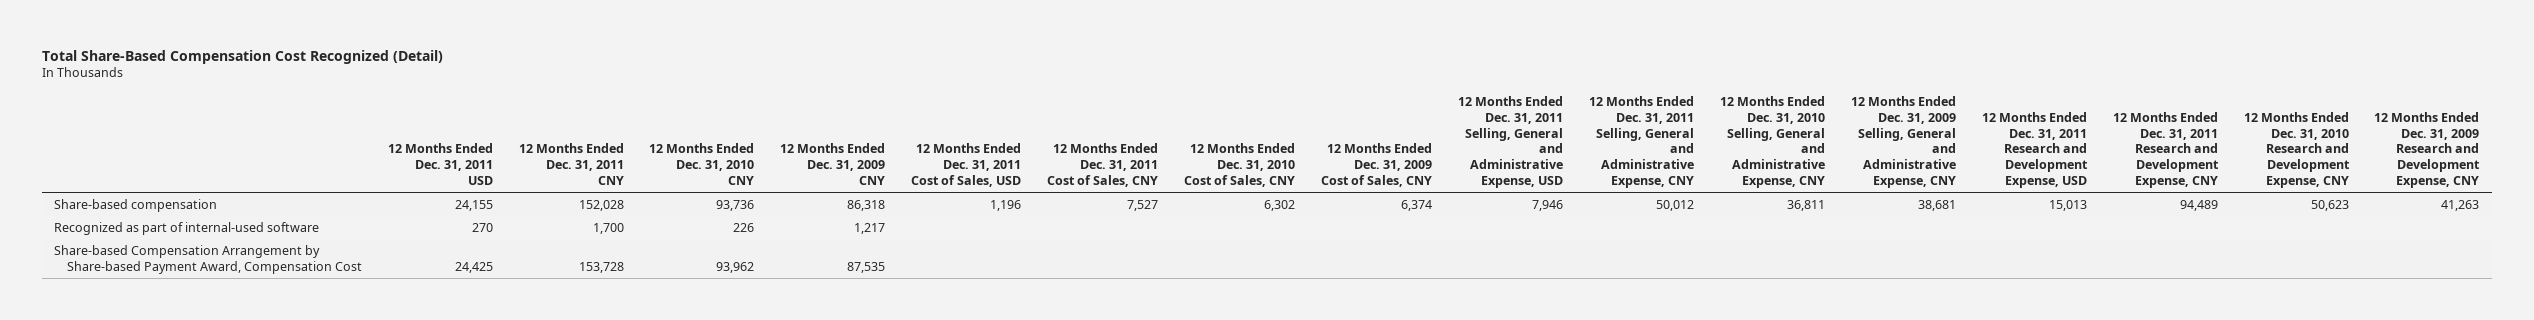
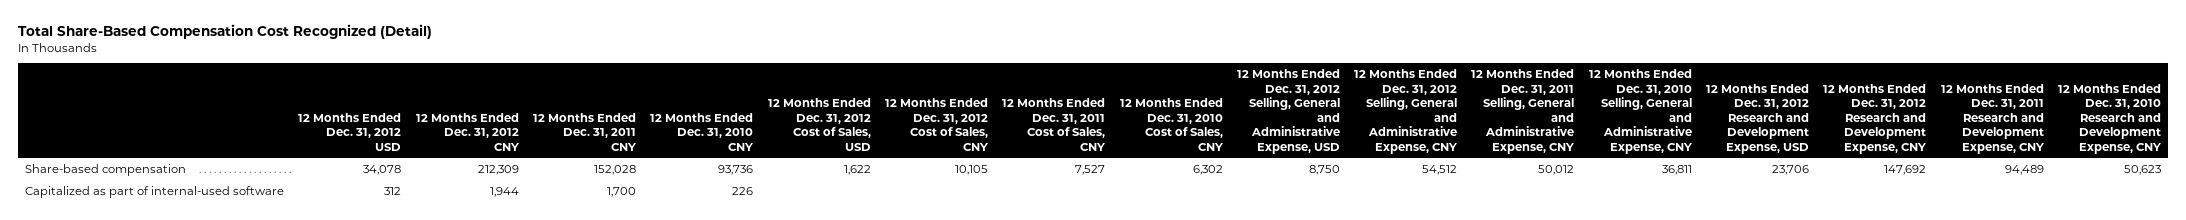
- | 12 Months Ended Dec. 31, 2011 USD | 12 Months Ended Dec. 31, 2011 CNY | 12 Months Ended Dec. 31, 2010 CNY | 12 Months Ended Dec. 31, 2009 CNY | 12 Months Ended Dec. 31, 2011 Cost of Sales, USD | 12 Months Ended Dec. 31, 2011 Cost of Sales, CNY | 12 Months Ended Dec. 31, 2010 Cost of Sales, CNY | 12 Months Ended Dec. 31, 2009 Cost of Sales, CNY | 12 Months Ended Dec. 31, 2011 Selling, General and Administrative Expense, USD | 12 Months Ended Dec. 31, 2011 Selling, General and Administrative Expense, CNY | 12 Months Ended Dec. 31, 2010 Selling, General and Administrative Expense, CNY | 12 Months Ended Dec. 31, 2009 Selling, General and Administrative Expense, CNY | 12 Months Ended Dec. 31, 2011 Research and Development Expense, USD | 12 Months Ended Dec. 31, 2011 Research and Development Expense, CNY | 12 Months Ended Dec. 31, 2010 Research and Development Expense, CNY | 12 Months Ended Dec. 31, 2009 Research and Development Expense, CNY
+ | 12 Months Ended Dec. 31, 2012 USD | 12 Months Ended Dec. 31, 2012 CNY | 12 Months Ended Dec. 31, 2011 CNY | 12 Months Ended Dec. 31, 2010 CNY | 12 Months Ended Dec. 31, 2012 Cost of Sales, USD | 12 Months Ended Dec. 31, 2012 Cost of Sales, CNY | 12 Months Ended Dec. 31, 2011 Cost of Sales, CNY | 12 Months Ended Dec. 31, 2010 Cost of Sales, CNY | 12 Months Ended Dec. 31, 2012 Selling, General and Administrative Expense, USD | 12 Months Ended Dec. 31, 2012 Selling, General and Administrative Expense, CNY | 12 Months Ended Dec. 31, 2011 Selling, General and Administrative Expense, CNY | 12 Months Ended Dec. 31, 2010 Selling, General and Administrative Expense, CNY | 12 Months Ended Dec. 31, 2012 Research and Development Expense, USD | 12 Months Ended Dec. 31, 2012 Research and Development Expense, CNY | 12 Months Ended Dec. 31, 2011 Research and Development Expense, CNY | 12 Months Ended Dec. 31, 2010 Research and Development Expense, CNY
- Recognized as part of internal-used software | 270 | 1,700 | 226 | 1,217 | | | | | | | | | | | |
- Share-based Compensation Arrangement by Share-based Payment Award, Compensation Cost | 24,425 | 153,728 | 93,962 | 87,535 | | | | | | | | | | | |
+ Capitalized as part of internal-used software | 312 | 1,944 | 1,700 | 226 | | | | | | | | | | | |

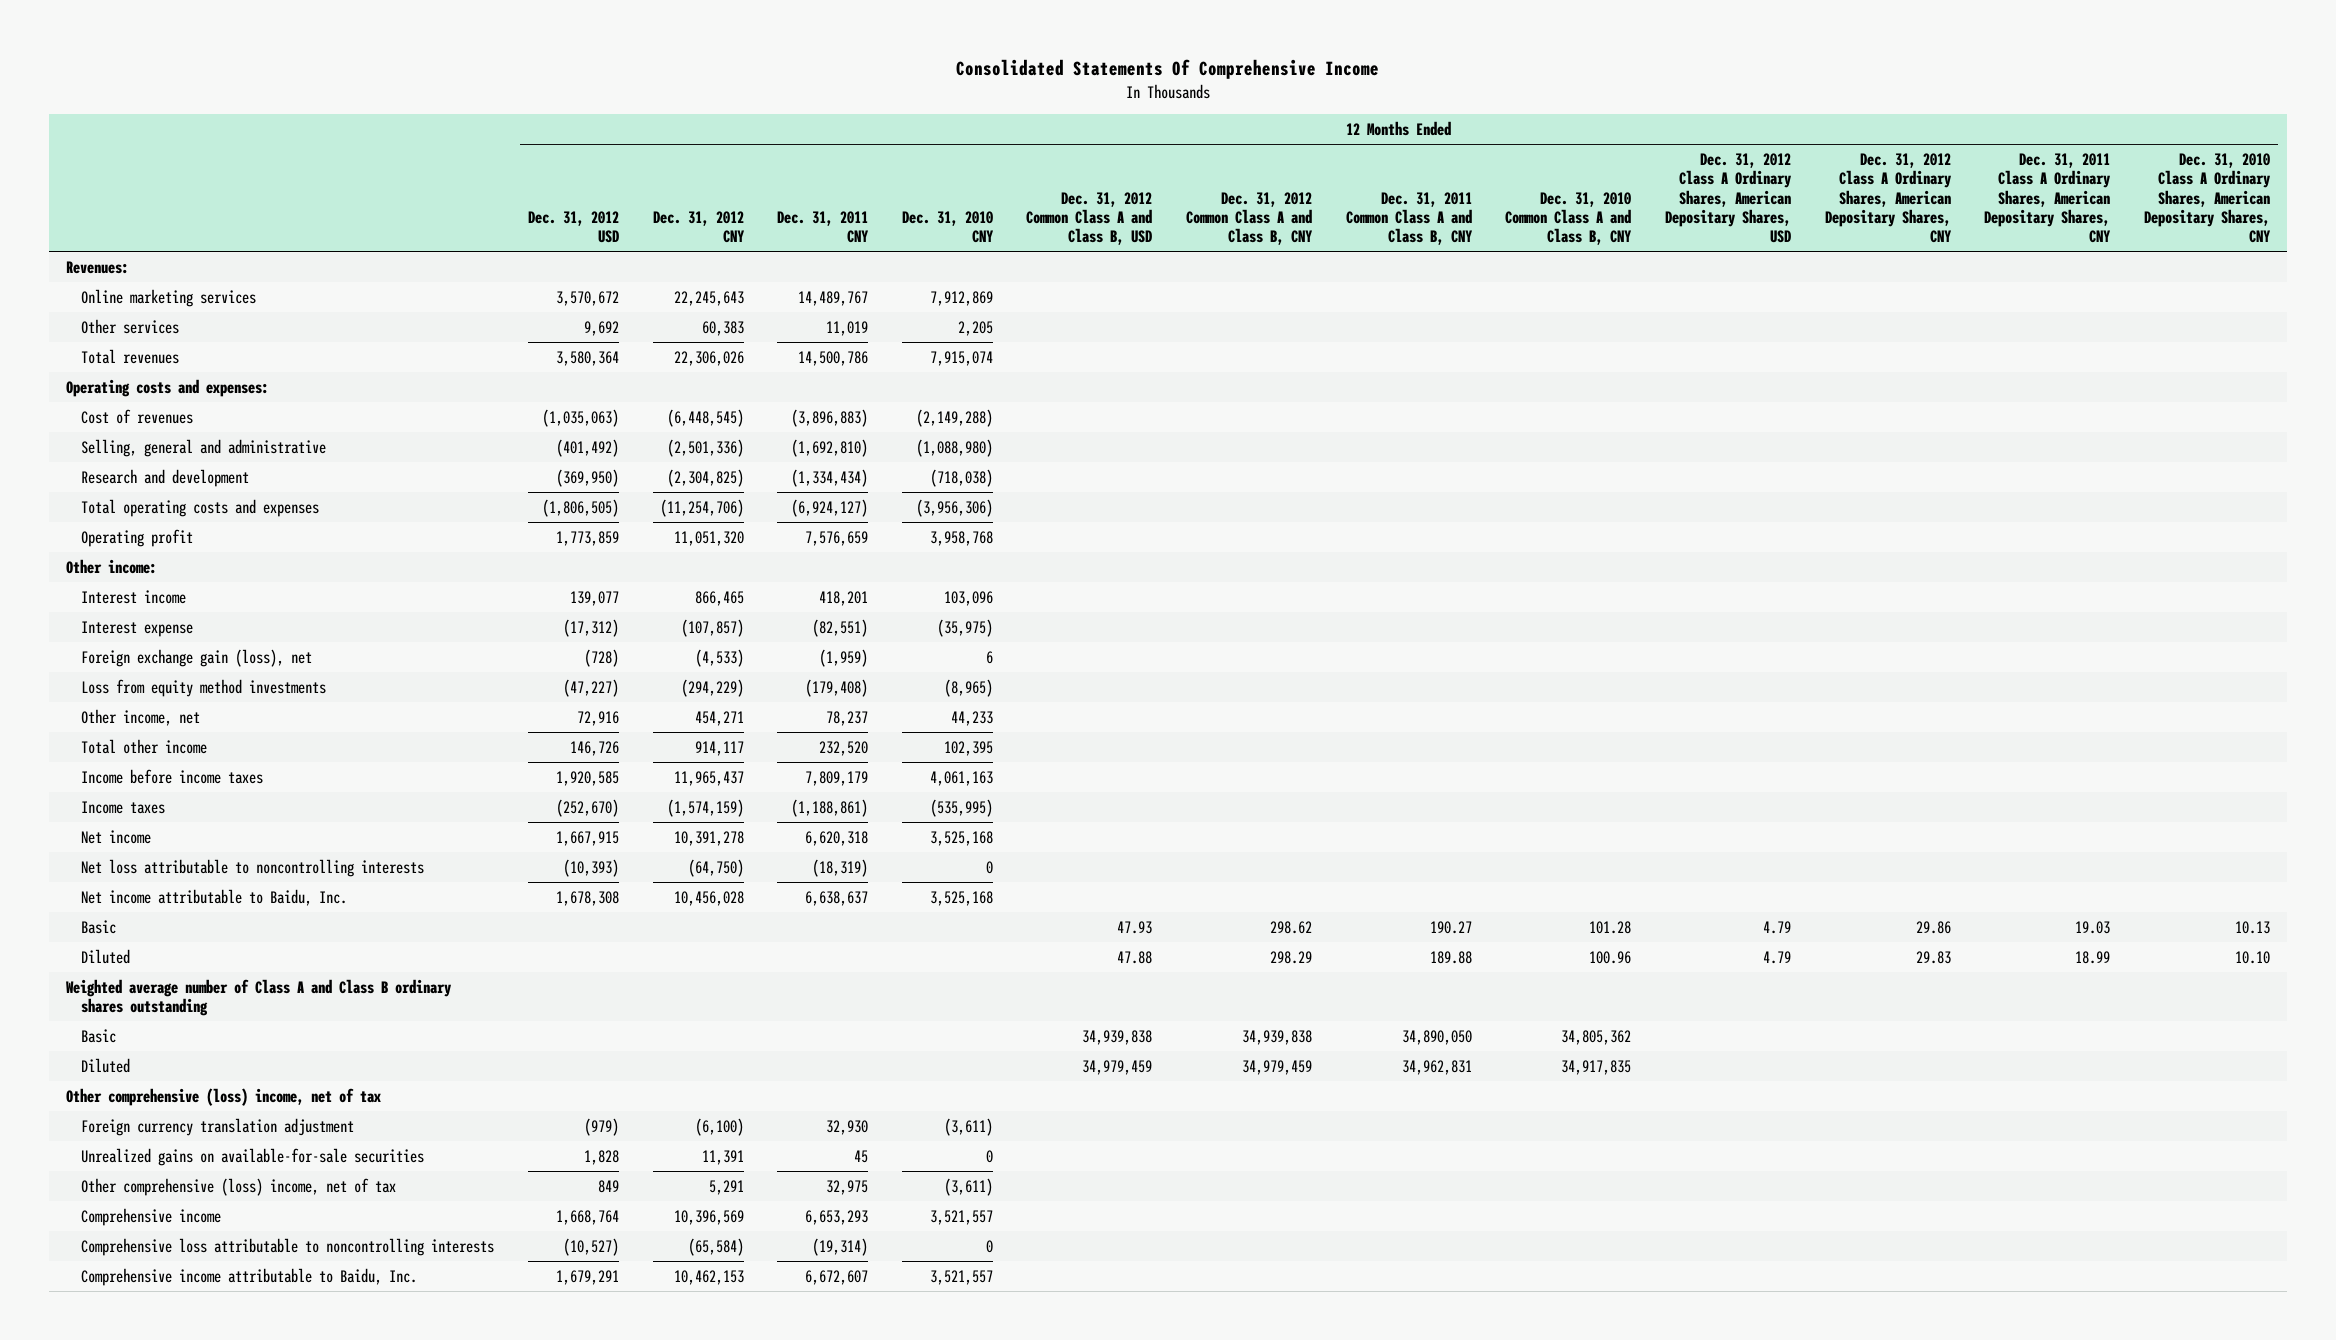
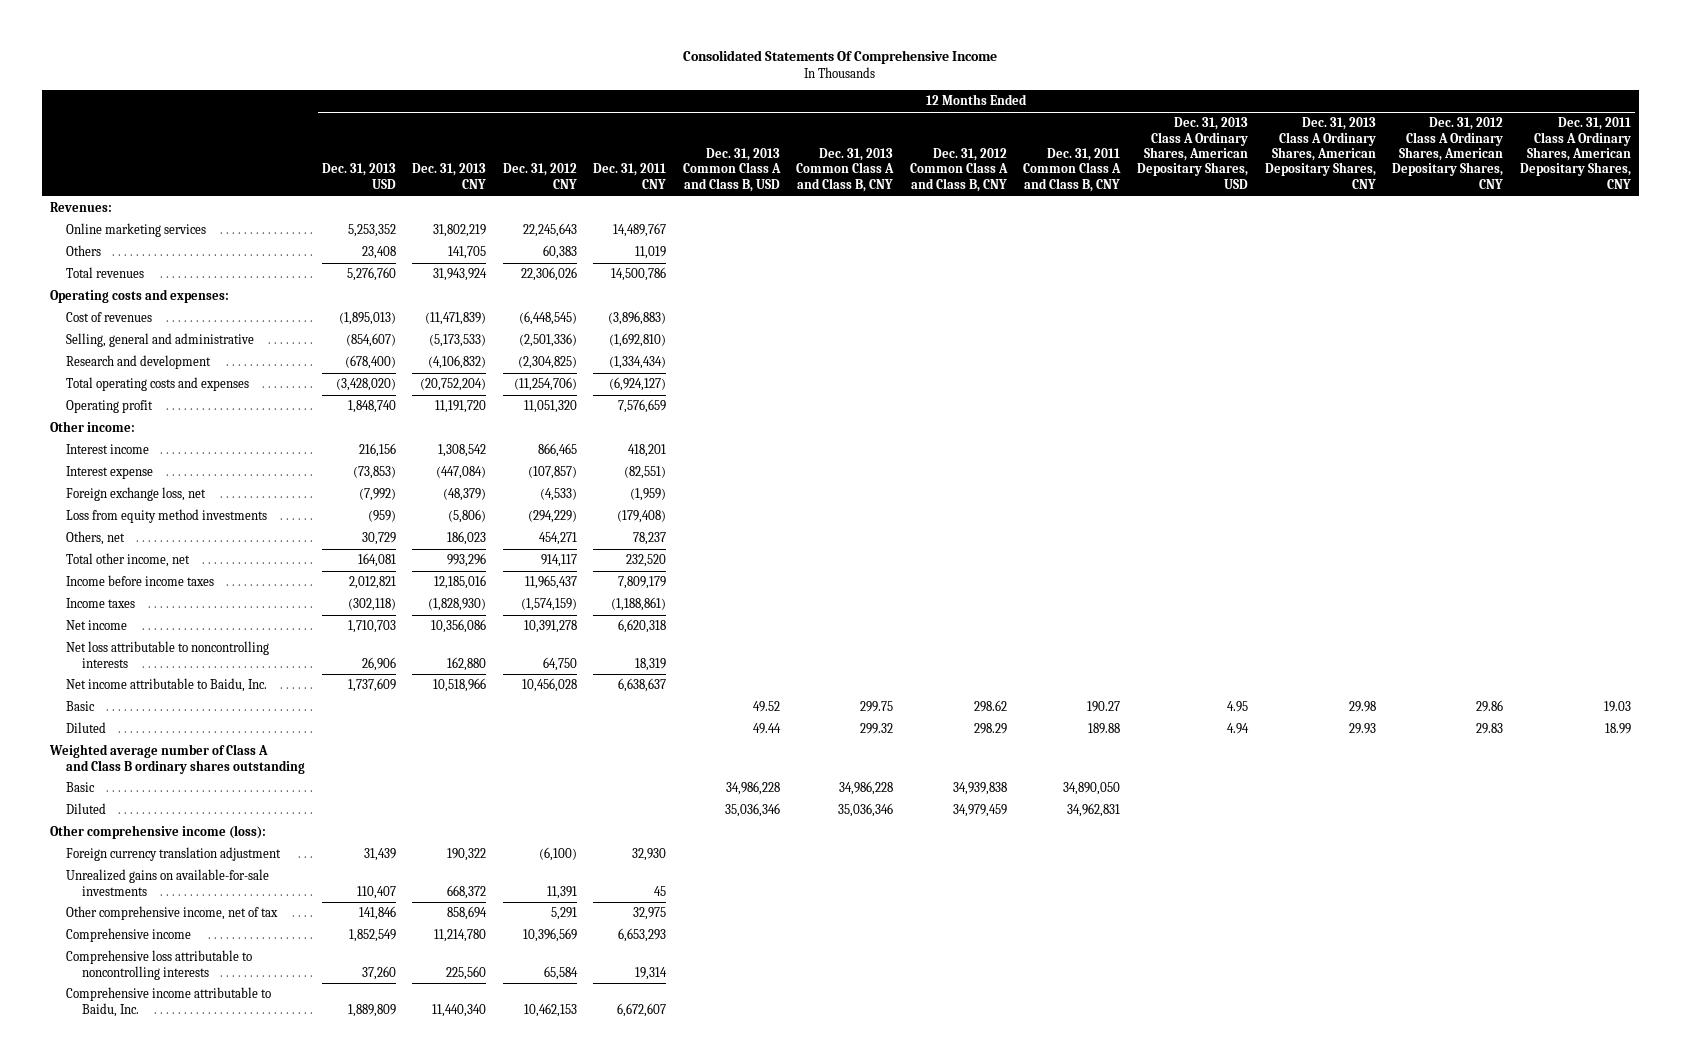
- | 12 Months Ended Dec. 31, 2012 USD | 12 Months Ended Dec. 31, 2012 CNY | 12 Months Ended Dec. 31, 2011 CNY | 12 Months Ended Dec. 31, 2010 CNY | 12 Months Ended Dec. 31, 2012 Common Class A and Class B, USD | 12 Months Ended Dec. 31, 2012 Common Class A and Class B, CNY | 12 Months Ended Dec. 31, 2011 Common Class A and Class B, CNY | 12 Months Ended Dec. 31, 2010 Common Class A and Class B, CNY | 12 Months Ended Dec. 31, 2012 Class A Ordinary Shares, American Depositary Shares, USD | 12 Months Ended Dec. 31, 2012 Class A Ordinary Shares, American Depositary Shares, CNY | 12 Months Ended Dec. 31, 2011 Class A Ordinary Shares, American Depositary Shares, CNY | 12 Months Ended Dec. 31, 2010 Class A Ordinary Shares, American Depositary Shares, CNY
+ | 12 Months Ended Dec. 31, 2013 USD | 12 Months Ended Dec. 31, 2013 CNY | 12 Months Ended Dec. 31, 2012 CNY | 12 Months Ended Dec. 31, 2011 CNY | 12 Months Ended Dec. 31, 2013 Common Class A and Class B, USD | 12 Months Ended Dec. 31, 2013 Common Class A and Class B, CNY | 12 Months Ended Dec. 31, 2012 Common Class A and Class B, CNY | 12 Months Ended Dec. 31, 2011 Common Class A and Class B, CNY | 12 Months Ended Dec. 31, 2013 Class A Ordinary Shares, American Depositary Shares, USD | 12 Months Ended Dec. 31, 2013 Class A Ordinary Shares, American Depositary Shares, CNY | 12 Months Ended Dec. 31, 2012 Class A Ordinary Shares, American Depositary Shares, CNY | 12 Months Ended Dec. 31, 2011 Class A Ordinary Shares, American Depositary Shares, CNY
- Other services | 9,692 | 60,383 | 11,019 | 2,205 | | | | | | | |
+ Others | 23,408 | 141,705 | 60,383 | 11,019 | | | | | | | |
- Foreign exchange gain (loss), net | (728) | (4,533) | (1,959) | 6 | | | | | | | |
+ Foreign exchange loss, net | (7,992) | (48,379) | (4,533) | (1,959) | | | | | | | |
- Other income, net | 72,916 | 454,271 | 78,237 | 44,233 | | | | | | | |
- Total other income | 146,726 | 914,117 | 232,520 | 102,395 | | | | | | | |
+ Others, net | 30,729 | 186,023 | 454,271 | 78,237 | | | | | | | |
+ Total other income, net | 164,081 | 993,296 | 914,117 | 232,520 | | | | | | | |
- Net loss attributable to noncontrolling interests | (10,393) | (64,750) | (18,319) | 0 | | | | | | | |
+ Net loss attributable to noncontrolling interests | 26,906 | 162,880 | 64,750 | 18,319 | | | | | | | |
- Other comprehensive (loss) income, net of tax
+ Other comprehensive income (loss):
- Unrealized gains on available-for-sale securities | 1,828 | 11,391 | 45 | 0 | | | | | | | |
- Other comprehensive (loss) income, net of tax | 849 | 5,291 | 32,975 | (3,611) | | | | | | | |
+ Unrealized gains on available-for-sale investments | 110,407 | 668,372 | 11,391 | 45 | | | | | | | |
+ Other comprehensive income, net of tax | 141,846 | 858,694 | 5,291 | 32,975 | | | | | | | |
- Comprehensive loss attributable to noncontrolling interests | (10,527) | (65,584) | (19,314) | 0 | | | | | | | |
+ Comprehensive loss attributable to noncontrolling interests | 37,260 | 225,560 | 65,584 | 19,314 | | | | | | | |

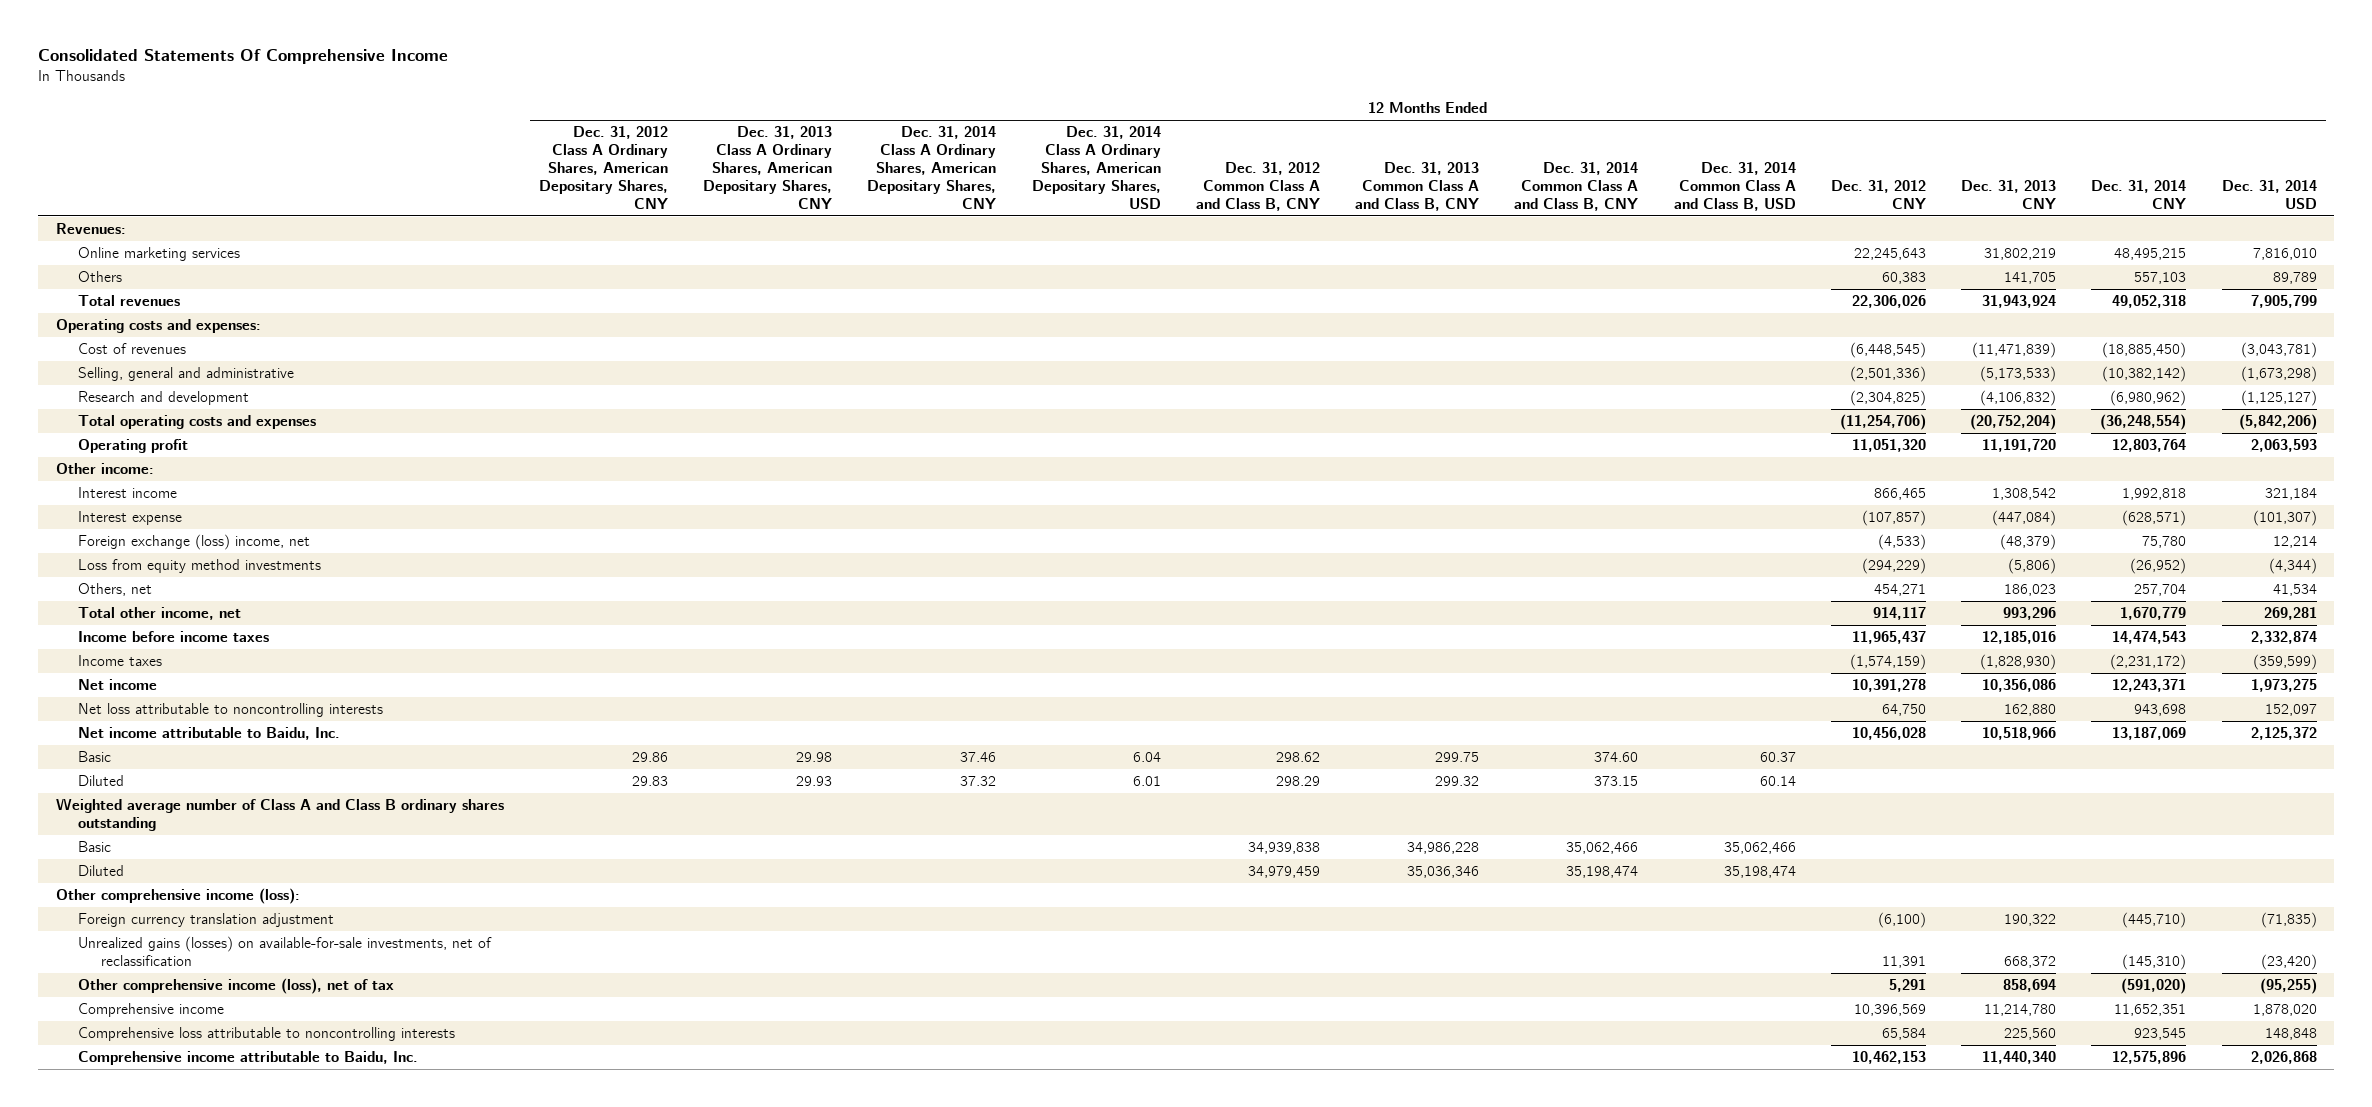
- | 12 Months Ended Dec. 31, 2013 USD | 12 Months Ended Dec. 31, 2013 CNY | 12 Months Ended Dec. 31, 2012 CNY | 12 Months Ended Dec. 31, 2011 CNY | 12 Months Ended Dec. 31, 2013 Common Class A and Class B, USD | 12 Months Ended Dec. 31, 2013 Common Class A and Class B, CNY | 12 Months Ended Dec. 31, 2012 Common Class A and Class B, CNY | 12 Months Ended Dec. 31, 2011 Common Class A and Class B, CNY | 12 Months Ended Dec. 31, 2013 Class A Ordinary Shares, American Depositary Shares, USD | 12 Months Ended Dec. 31, 2013 Class A Ordinary Shares, American Depositary Shares, CNY | 12 Months Ended Dec. 31, 2012 Class A Ordinary Shares, American Depositary Shares, CNY | 12 Months Ended Dec. 31, 2011 Class A Ordinary Shares, American Depositary Shares, CNY
+ | 12 Months Ended Dec. 31, 2012 Class A Ordinary Shares, American Depositary Shares, CNY | 12 Months Ended Dec. 31, 2013 Class A Ordinary Shares, American Depositary Shares, CNY | 12 Months Ended Dec. 31, 2014 Class A Ordinary Shares, American Depositary Shares, CNY | 12 Months Ended Dec. 31, 2014 Class A Ordinary Shares, American Depositary Shares, USD | 12 Months Ended Dec. 31, 2012 Common Class A and Class B, CNY | 12 Months Ended Dec. 31, 2013 Common Class A and Class B, CNY | 12 Months Ended Dec. 31, 2014 Common Class A and Class B, CNY | 12 Months Ended Dec. 31, 2014 Common Class A and Class B, USD | 12 Months Ended Dec. 31, 2012 CNY | 12 Months Ended Dec. 31, 2013 CNY | 12 Months Ended Dec. 31, 2014 CNY | 12 Months Ended Dec. 31, 2014 USD
- Foreign exchange loss, net | (7,992) | (48,379) | (4,533) | (1,959) | | | | | | | |
+ Foreign exchange (loss) income, net | | | | | | | | | (4,533) | (48,379) | 75,780 | 12,214
- Unrealized gains on available-for-sale investments | 110,407 | 668,372 | 11,391 | 45 | | | | | | | |
- Other comprehensive income, net of tax | 141,846 | 858,694 | 5,291 | 32,975 | | | | | | | |
+ Unrealized gains (losses) on available-for-sale investments, net of reclassification | | | | | | | | | 11,391 | 668,372 | (145,310) | (23,420)
+ Other comprehensive income (loss), net of tax | | | | | | | | | 5,291 | 858,694 | (591,020) | (95,255)

